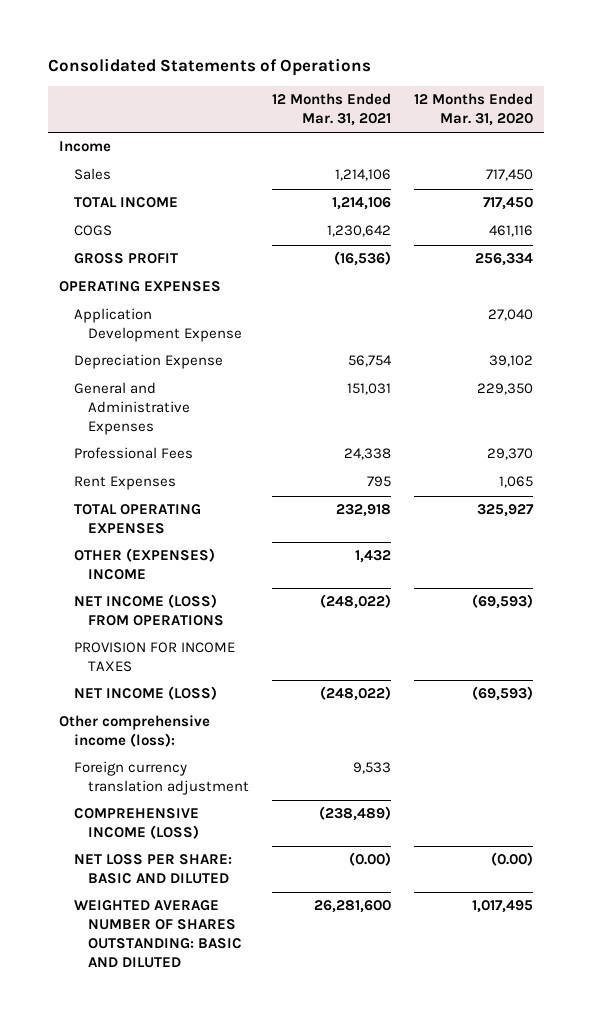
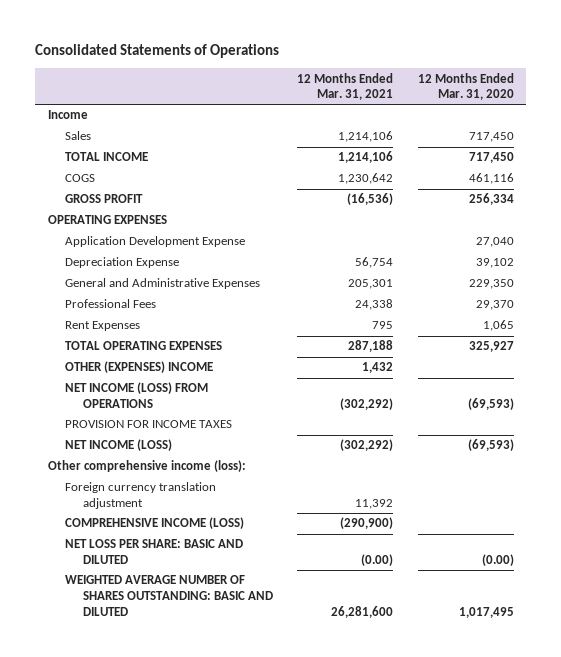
- General and Administrative Expenses | 151,031 | 229,350
+ General and Administrative Expenses | 205,301 | 229,350
- TOTAL OPERATING EXPENSES | 232,918 | 325,927
+ TOTAL OPERATING EXPENSES | 287,188 | 325,927
- NET INCOME (LOSS) FROM OPERATIONS | (248,022) | (69,593)
+ NET INCOME (LOSS) FROM OPERATIONS | (302,292) | (69,593)
- NET INCOME (LOSS) | (248,022) | (69,593)
+ NET INCOME (LOSS) | (302,292) | (69,593)
- Foreign currency translation adjustment | 9,533 |
- COMPREHENSIVE INCOME (LOSS) | (238,489) |
+ Foreign currency translation adjustment | 11,392 |
+ COMPREHENSIVE INCOME (LOSS) | (290,900) |

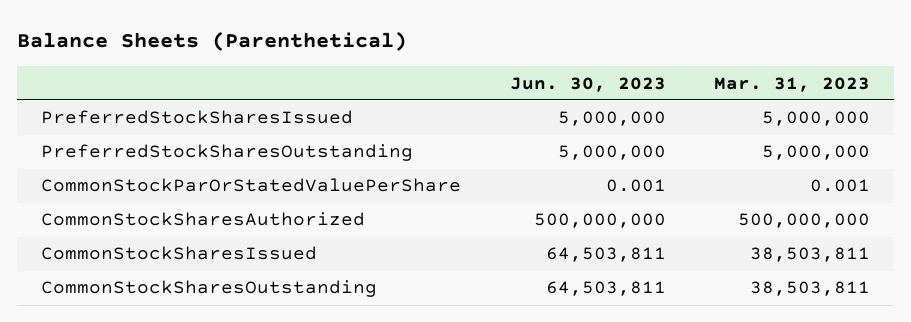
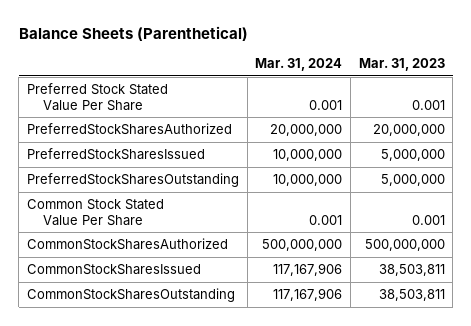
- | Jun. 30, 2023 | Mar. 31, 2023
+ | Mar. 31, 2024 | Mar. 31, 2023
+ Preferred Stock Stated Value Per Share | 0.001 | 0.001
+ PreferredStockSharesAuthorized | 20,000,000 | 20,000,000
- CommonStockParOrStatedValuePerShare | 0.001 | 0.001
+ Common Stock Stated Value Per Share | 0.001 | 0.001

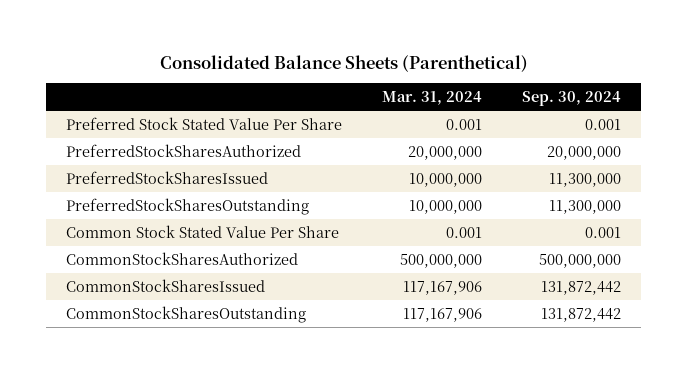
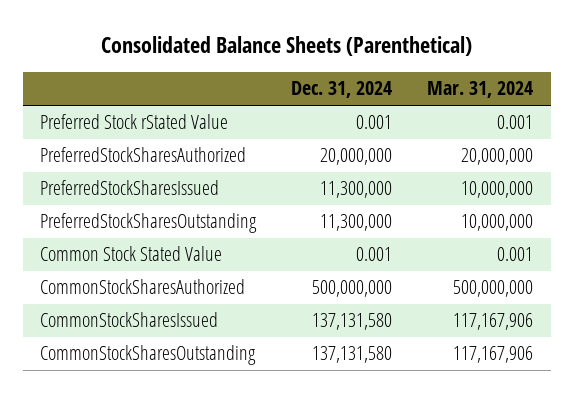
- | Mar. 31, 2024 | Sep. 30, 2024
+ | Dec. 31, 2024 | Mar. 31, 2024
- Preferred Stock Stated Value Per Share | 0.001 | 0.001
+ Preferred Stock rStated Value | 0.001 | 0.001
- Common Stock Stated Value Per Share | 0.001 | 0.001
+ Common Stock Stated Value | 0.001 | 0.001

